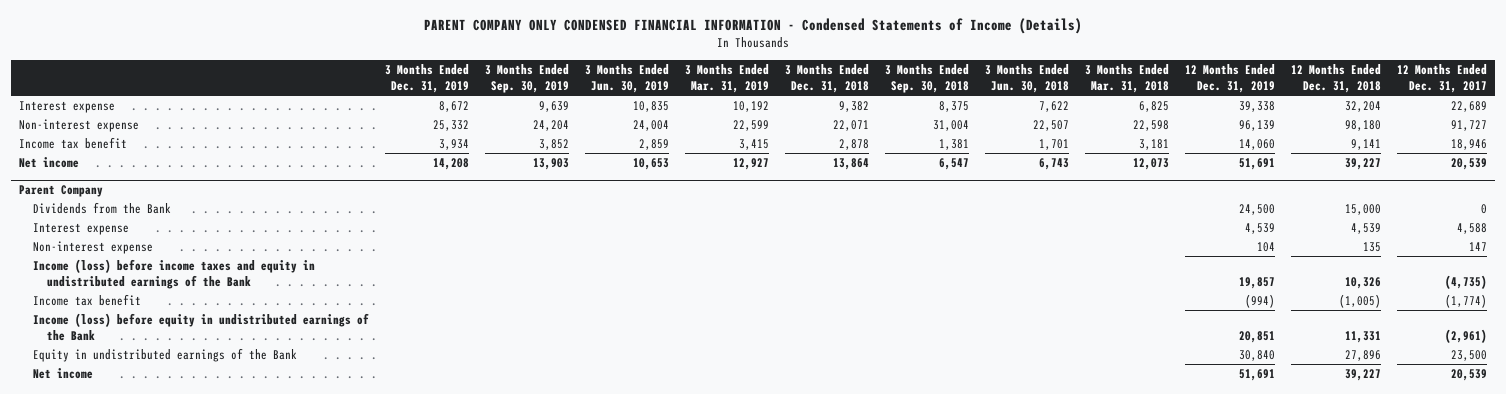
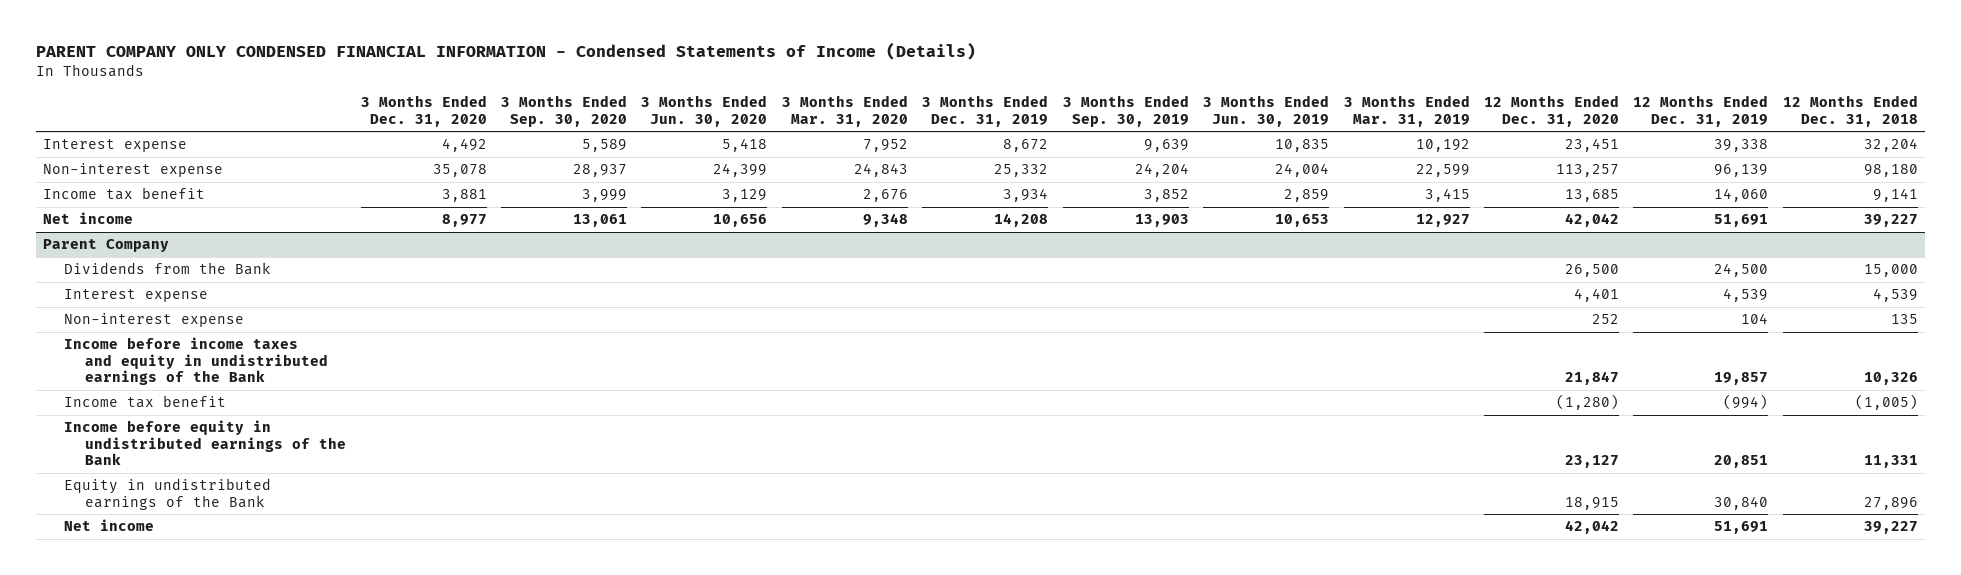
- | 3 Months Ended Dec. 31, 2019 | 3 Months Ended Sep. 30, 2019 | 3 Months Ended Jun. 30, 2019 | 3 Months Ended Mar. 31, 2019 | 3 Months Ended Dec. 31, 2018 | 3 Months Ended Sep. 30, 2018 | 3 Months Ended Jun. 30, 2018 | 3 Months Ended Mar. 31, 2018 | 12 Months Ended Dec. 31, 2019 | 12 Months Ended Dec. 31, 2018 | 12 Months Ended Dec. 31, 2017
+ | 3 Months Ended Dec. 31, 2020 | 3 Months Ended Sep. 30, 2020 | 3 Months Ended Jun. 30, 2020 | 3 Months Ended Mar. 31, 2020 | 3 Months Ended Dec. 31, 2019 | 3 Months Ended Sep. 30, 2019 | 3 Months Ended Jun. 30, 2019 | 3 Months Ended Mar. 31, 2019 | 12 Months Ended Dec. 31, 2020 | 12 Months Ended Dec. 31, 2019 | 12 Months Ended Dec. 31, 2018
@ Parent Company
- Income (loss) before income taxes and equity in undistributed earnings of the Bank | | | | | | | | | 19,857 | 10,326 | (4,735)
+ Income before income taxes and equity in undistributed earnings of the Bank | | | | | | | | | 21,847 | 19,857 | 10,326
- Income (loss) before equity in undistributed earnings of the Bank | | | | | | | | | 20,851 | 11,331 | (2,961)
+ Income before equity in undistributed earnings of the Bank | | | | | | | | | 23,127 | 20,851 | 11,331

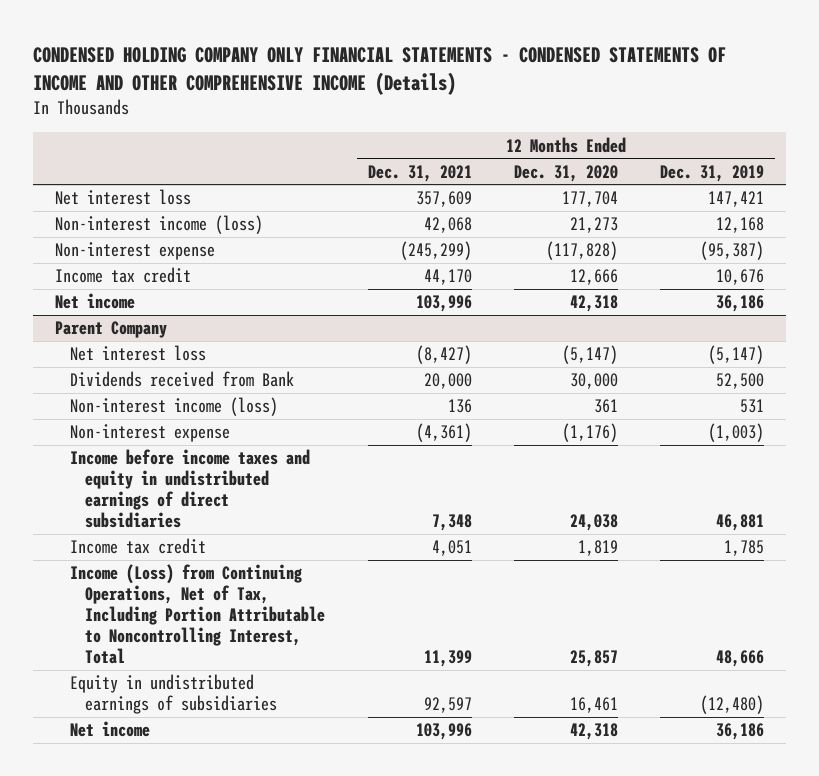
- PARENT COMPANY ONLY CONDENSED FINANCIAL INFORMATION - Condensed Statements of Income (Details)
+ CONDENSED HOLDING COMPANY ONLY FINANCIAL STATEMENTS - CONDENSED STATEMENTS OF INCOME AND OTHER COMPREHENSIVE INCOME (Details)
- | 3 Months Ended Dec. 31, 2020 | 3 Months Ended Sep. 30, 2020 | 3 Months Ended Jun. 30, 2020 | 3 Months Ended Mar. 31, 2020 | 3 Months Ended Dec. 31, 2019 | 3 Months Ended Sep. 30, 2019 | 3 Months Ended Jun. 30, 2019 | 3 Months Ended Mar. 31, 2019 | 12 Months Ended Dec. 31, 2020 | 12 Months Ended Dec. 31, 2019 | 12 Months Ended Dec. 31, 2018
+ | 12 Months Ended Dec. 31, 2021 | 12 Months Ended Dec. 31, 2020 | 12 Months Ended Dec. 31, 2019
- Interest expense | 4,492 | 5,589 | 5,418 | 7,952 | 8,672 | 9,639 | 10,835 | 10,192 | 23,451 | 39,338 | 32,204
- Non-interest expense | 35,078 | 28,937 | 24,399 | 24,843 | 25,332 | 24,204 | 24,004 | 22,599 | 113,257 | 96,139 | 98,180
- Income tax benefit | 3,881 | 3,999 | 3,129 | 2,676 | 3,934 | 3,852 | 2,859 | 3,415 | 13,685 | 14,060 | 9,141
- Net income | 8,977 | 13,061 | 10,656 | 9,348 | 14,208 | 13,903 | 10,653 | 12,927 | 42,042 | 51,691 | 39,227
+ Net interest loss | 357,609 | 177,704 | 147,421
+ Non-interest income (loss) | 42,068 | 21,273 | 12,168
+ Non-interest expense | (245,299) | (117,828) | (95,387)
+ Income tax credit | 44,170 | 12,666 | 10,676
+ Net income | 103,996 | 42,318 | 36,186
@ Parent Company
- Dividends from the Bank | | | | | | | | | 26,500 | 24,500 | 15,000
- Interest expense | | | | | | | | | 4,401 | 4,539 | 4,539
- Non-interest expense | | | | | | | | | 252 | 104 | 135
- Income before income taxes and equity in undistributed earnings of the Bank | | | | | | | | | 21,847 | 19,857 | 10,326
- Income tax benefit | | | | | | | | | (1,280) | (994) | (1,005)
- Income before equity in undistributed earnings of the Bank | | | | | | | | | 23,127 | 20,851 | 11,331
- Equity in undistributed earnings of the Bank | | | | | | | | | 18,915 | 30,840 | 27,896
- Net income | | | | | | | | | 42,042 | 51,691 | 39,227
+ Net interest loss | (8,427) | (5,147) | (5,147)
+ Dividends received from Bank | 20,000 | 30,000 | 52,500
+ Non-interest income (loss) | 136 | 361 | 531
+ Non-interest expense | (4,361) | (1,176) | (1,003)
+ Income before income taxes and equity in undistributed earnings of direct subsidiaries | 7,348 | 24,038 | 46,881
+ Income tax credit | 4,051 | 1,819 | 1,785
+ Income (Loss) from Continuing Operations, Net of Tax, Including Portion Attributable to Noncontrolling Interest, Total | 11,399 | 25,857 | 48,666
+ Equity in undistributed earnings of subsidiaries | 92,597 | 16,461 | (12,480)
+ Net income | 103,996 | 42,318 | 36,186

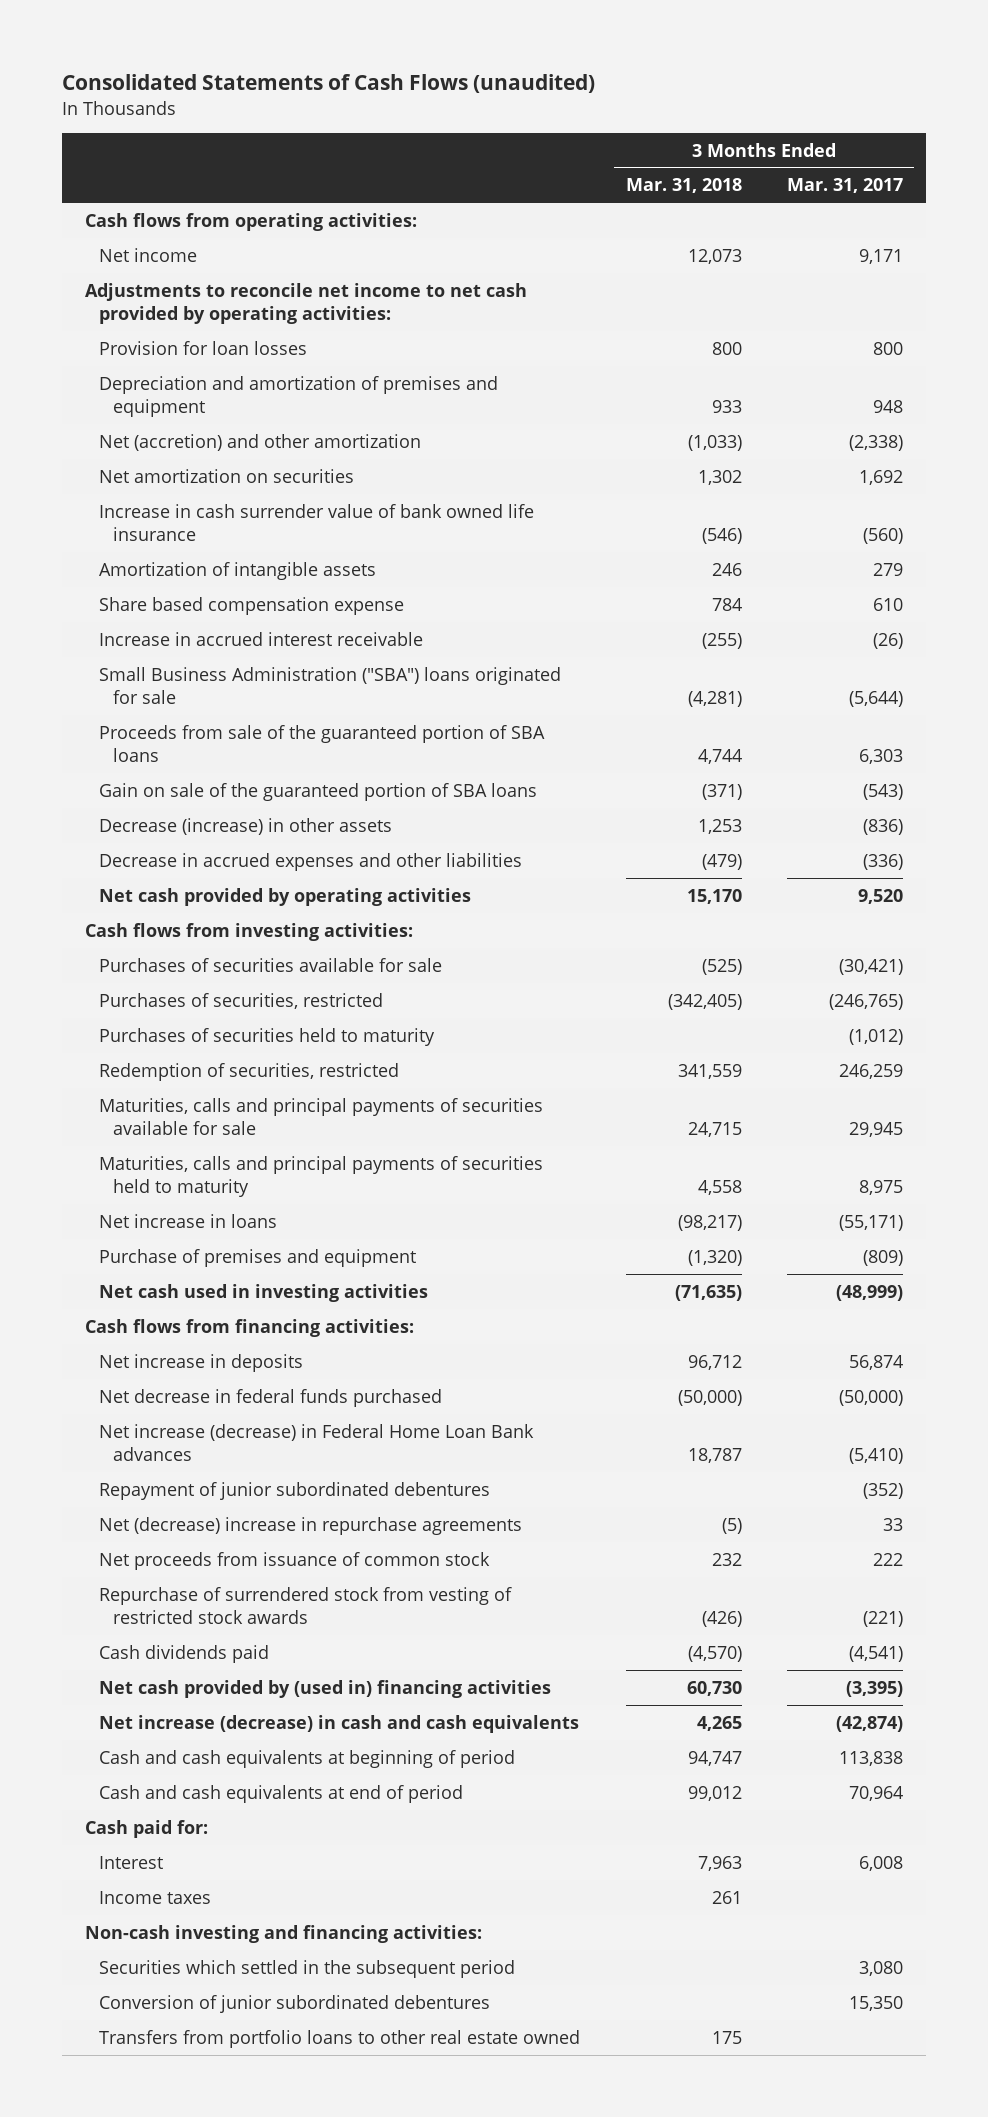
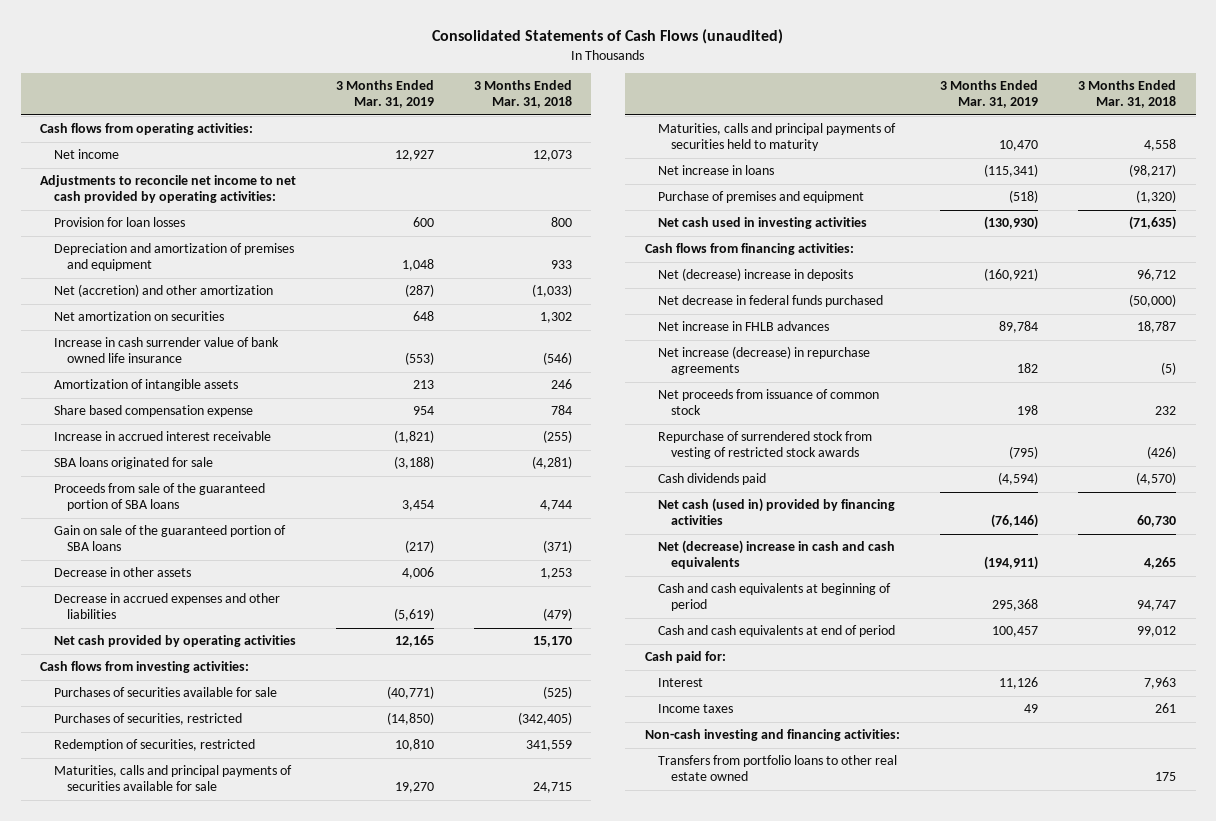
- | 3 Months Ended Mar. 31, 2018 | 3 Months Ended Mar. 31, 2017
+ | 3 Months Ended Mar. 31, 2019 | 3 Months Ended Mar. 31, 2018
- Small Business Administration ("SBA") loans originated for sale | (4,281) | (5,644)
+ SBA loans originated for sale | (3,188) | (4,281)
- Decrease (increase) in other assets | 1,253 | (836)
+ Decrease in other assets | 4,006 | 1,253
- Purchases of securities held to maturity | | (1,012)
- Net increase in deposits | 96,712 | 56,874
+ Net (decrease) increase in deposits | (160,921) | 96,712
- Net increase (decrease) in Federal Home Loan Bank advances | 18,787 | (5,410)
- Repayment of junior subordinated debentures | | (352)
- Net (decrease) increase in repurchase agreements | (5) | 33
+ Net increase in FHLB advances | 89,784 | 18,787
+ Net increase (decrease) in repurchase agreements | 182 | (5)
- Net cash provided by (used in) financing activities | 60,730 | (3,395)
- Net increase (decrease) in cash and cash equivalents | 4,265 | (42,874)
+ Net cash (used in) provided by financing activities | (76,146) | 60,730
+ Net (decrease) increase in cash and cash equivalents | (194,911) | 4,265
- Securities which settled in the subsequent period | | 3,080
- Conversion of junior subordinated debentures | | 15,350

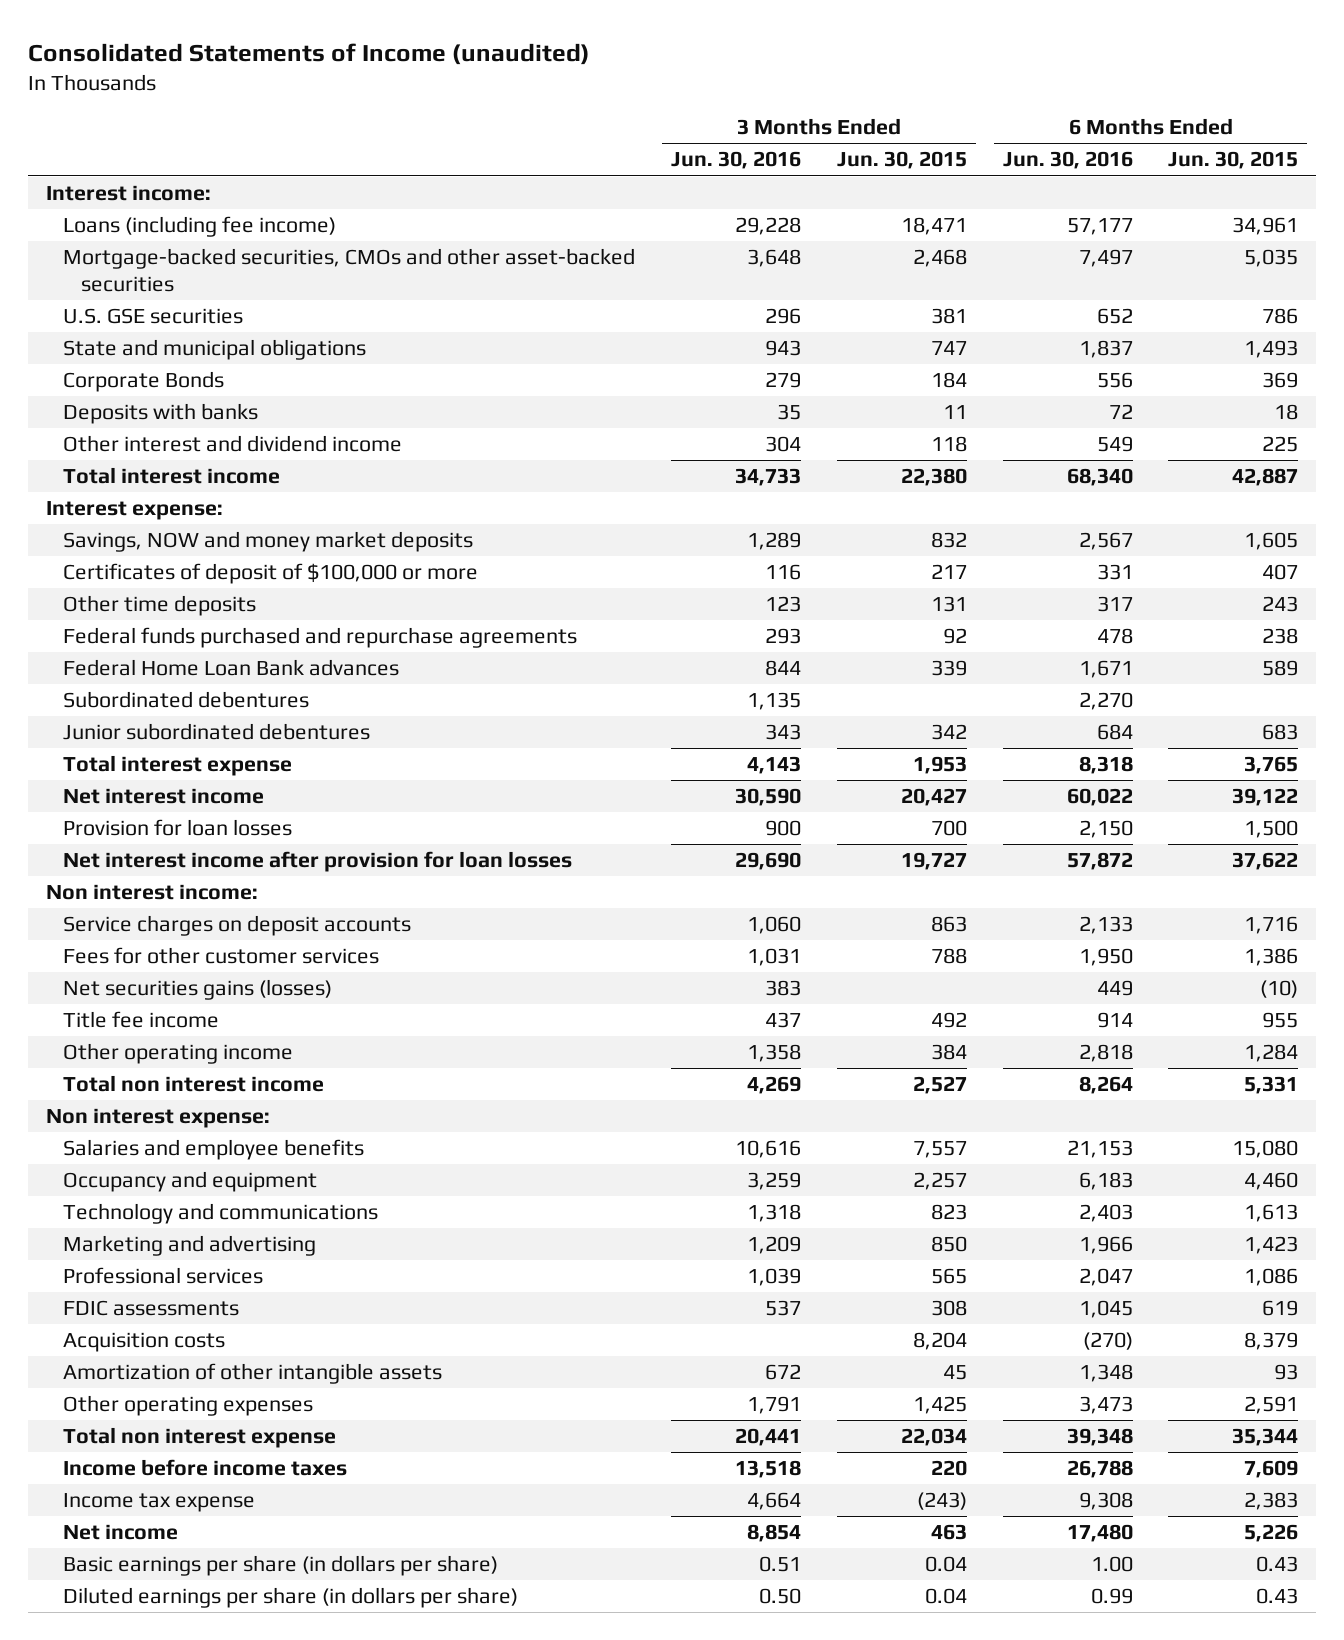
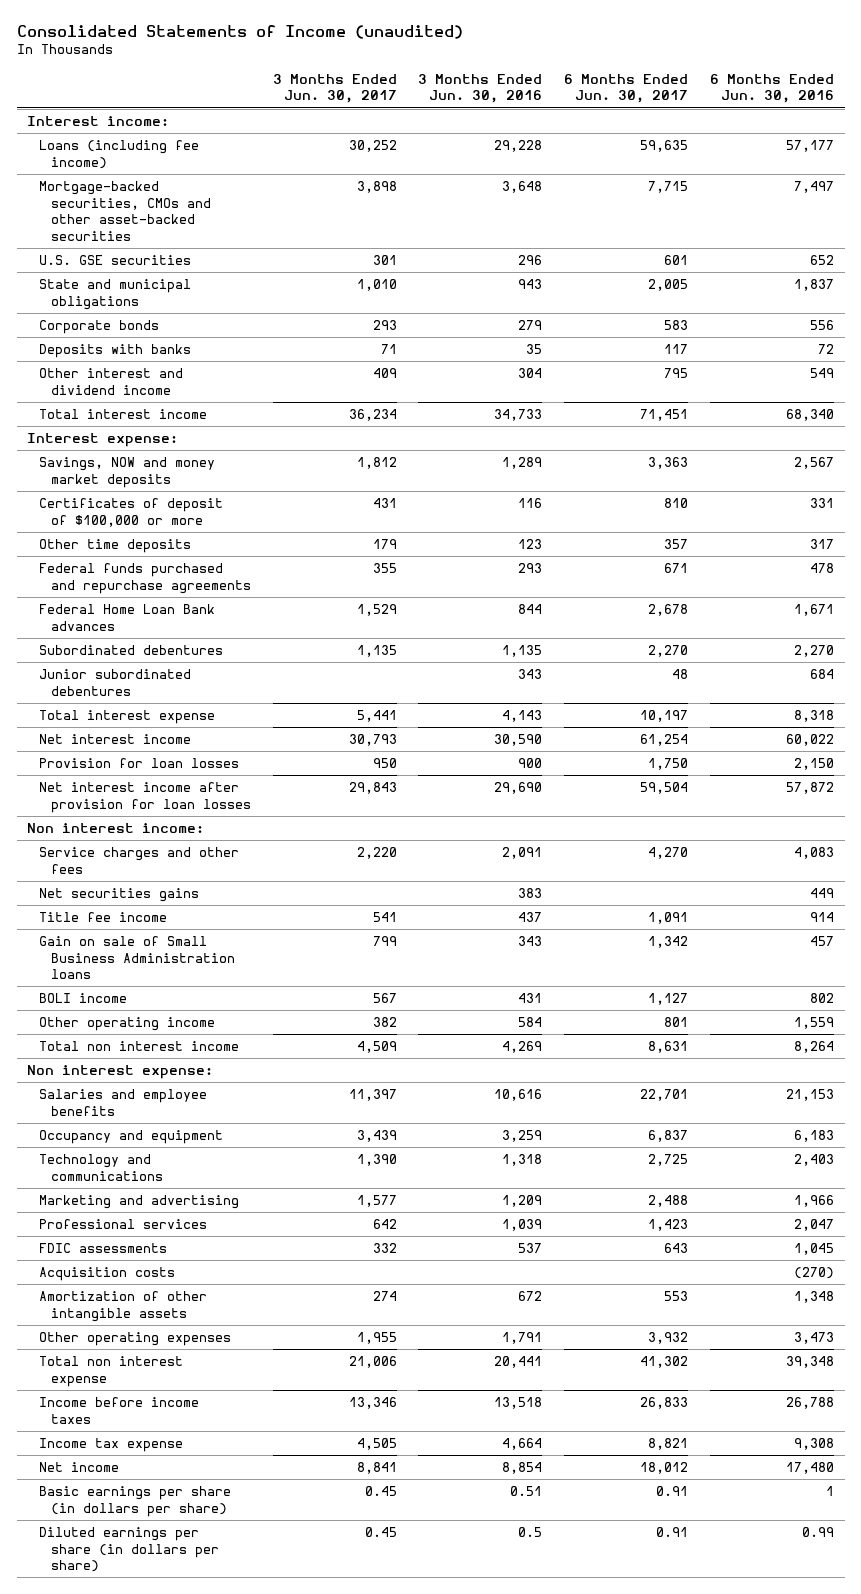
- | 3 Months Ended Jun. 30, 2016 | 3 Months Ended Jun. 30, 2015 | 6 Months Ended Jun. 30, 2016 | 6 Months Ended Jun. 30, 2015
+ | 3 Months Ended Jun. 30, 2017 | 3 Months Ended Jun. 30, 2016 | 6 Months Ended Jun. 30, 2017 | 6 Months Ended Jun. 30, 2016
- Corporate Bonds | 279 | 184 | 556 | 369
+ Corporate bonds | 293 | 279 | 583 | 556
- Service charges on deposit accounts | 1,060 | 863 | 2,133 | 1,716
- Fees for other customer services | 1,031 | 788 | 1,950 | 1,386
- Net securities gains (losses) | 383 | | 449 | (10)
+ Service charges and other fees | 2,220 | 2,091 | 4,270 | 4,083
+ Net securities gains | | 383 | | 449
- Other operating income | 1,358 | 384 | 2,818 | 1,284
+ Gain on sale of Small Business Administration loans | 799 | 343 | 1,342 | 457
+ BOLI income | 567 | 431 | 1,127 | 802
+ Other operating income | 382 | 584 | 801 | 1,559
- Basic earnings per share (in dollars per share) | 0.51 | 0.04 | 1.00 | 0.43
- Diluted earnings per share (in dollars per share) | 0.50 | 0.04 | 0.99 | 0.43
+ Basic earnings per share (in dollars per share) | 0.45 | 0.51 | 0.91 | 1
+ Diluted earnings per share (in dollars per share) | 0.45 | 0.5 | 0.91 | 0.99

